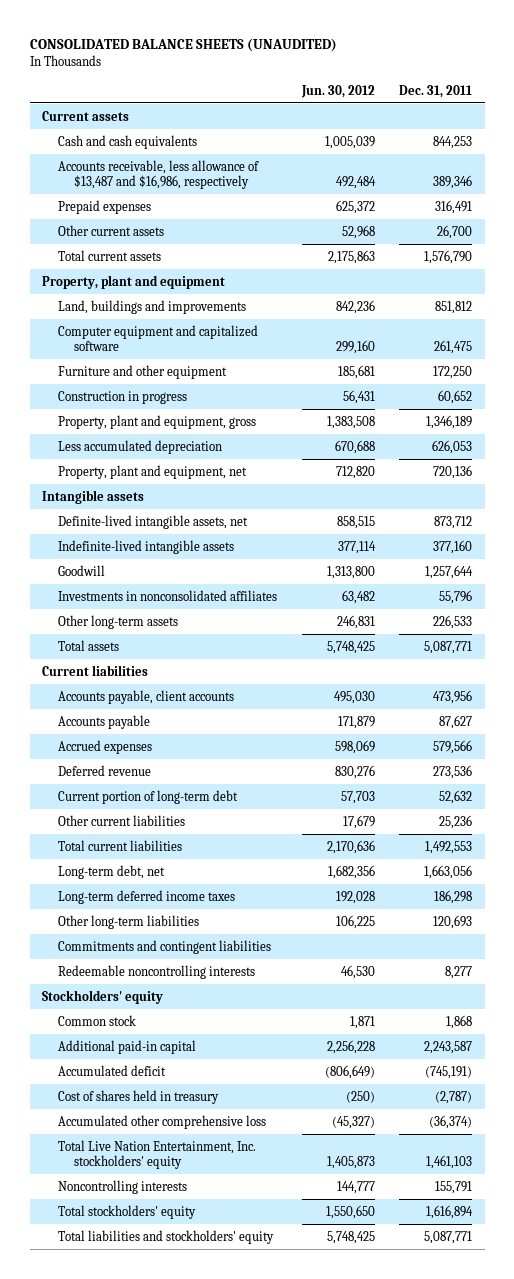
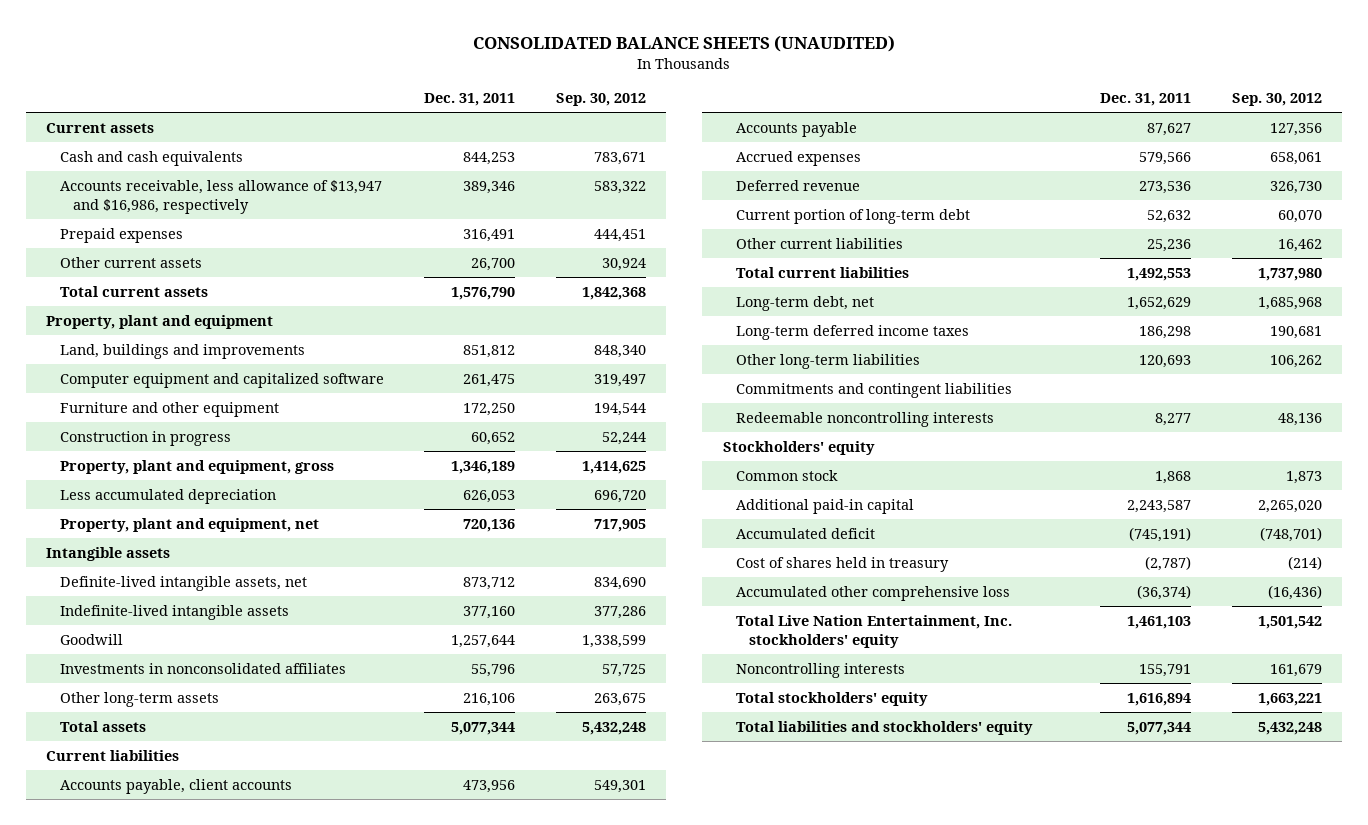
- | Jun. 30, 2012 | Dec. 31, 2011
+ | Dec. 31, 2011 | Sep. 30, 2012
- Accounts receivable, less allowance of $13,487 and $16,986, respectively | 492,484 | 389,346
+ Accounts receivable, less allowance of $13,947 and $16,986, respectively | 389,346 | 583,322
- Other long-term assets | 246,831 | 226,533
- Total assets | 5,748,425 | 5,087,771
+ Other long-term assets | 216,106 | 263,675
+ Total assets | 5,077,344 | 5,432,248
- Long-term debt, net | 1,682,356 | 1,663,056
+ Long-term debt, net | 1,652,629 | 1,685,968
- Total liabilities and stockholders' equity | 5,748,425 | 5,087,771
+ Total liabilities and stockholders' equity | 5,077,344 | 5,432,248

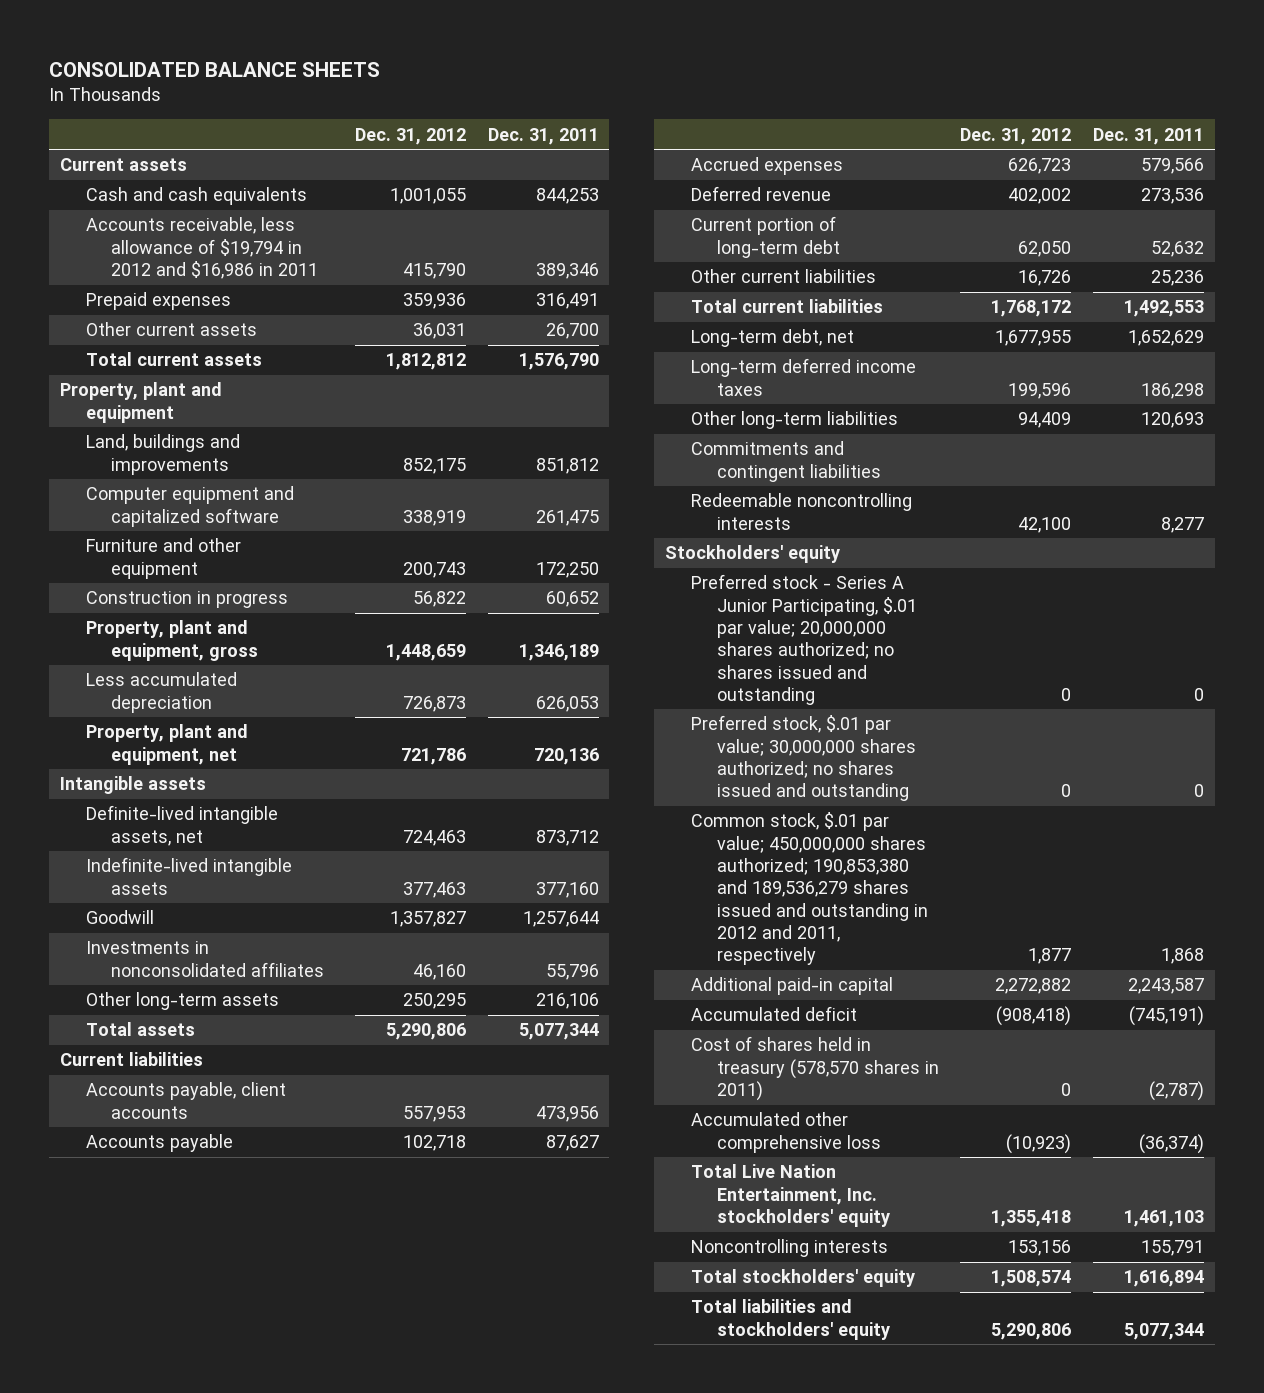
- CONSOLIDATED BALANCE SHEETS (UNAUDITED)
+ CONSOLIDATED BALANCE SHEETS
- | Dec. 31, 2011 | Sep. 30, 2012
+ | Dec. 31, 2012 | Dec. 31, 2011
- Accounts receivable, less allowance of $13,947 and $16,986, respectively | 389,346 | 583,322
+ Accounts receivable, less allowance of $19,794 in 2012 and $16,986 in 2011 | 415,790 | 389,346
- Common stock | 1,868 | 1,873
+ Preferred stock - Series A Junior Participating, $.01 par value; 20,000,000 shares authorized; no shares issued and outstanding | 0 | 0
+ Preferred stock, $.01 par value; 30,000,000 shares authorized; no shares issued and outstanding | 0 | 0
+ Common stock, $.01 par value; 450,000,000 shares authorized; 190,853,380 and 189,536,279 shares issued and outstanding in 2012 and 2011, respectively | 1,877 | 1,868
- Cost of shares held in treasury | (2,787) | (214)
+ Cost of shares held in treasury (578,570 shares in 2011) | 0 | (2,787)

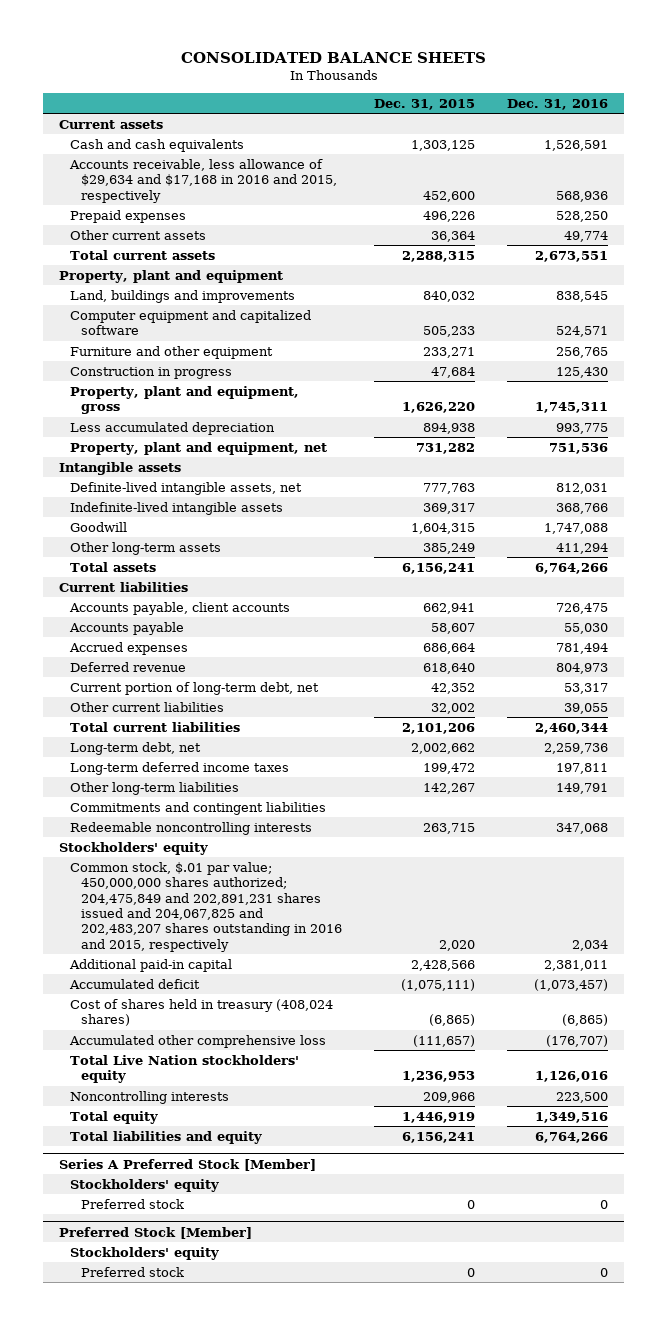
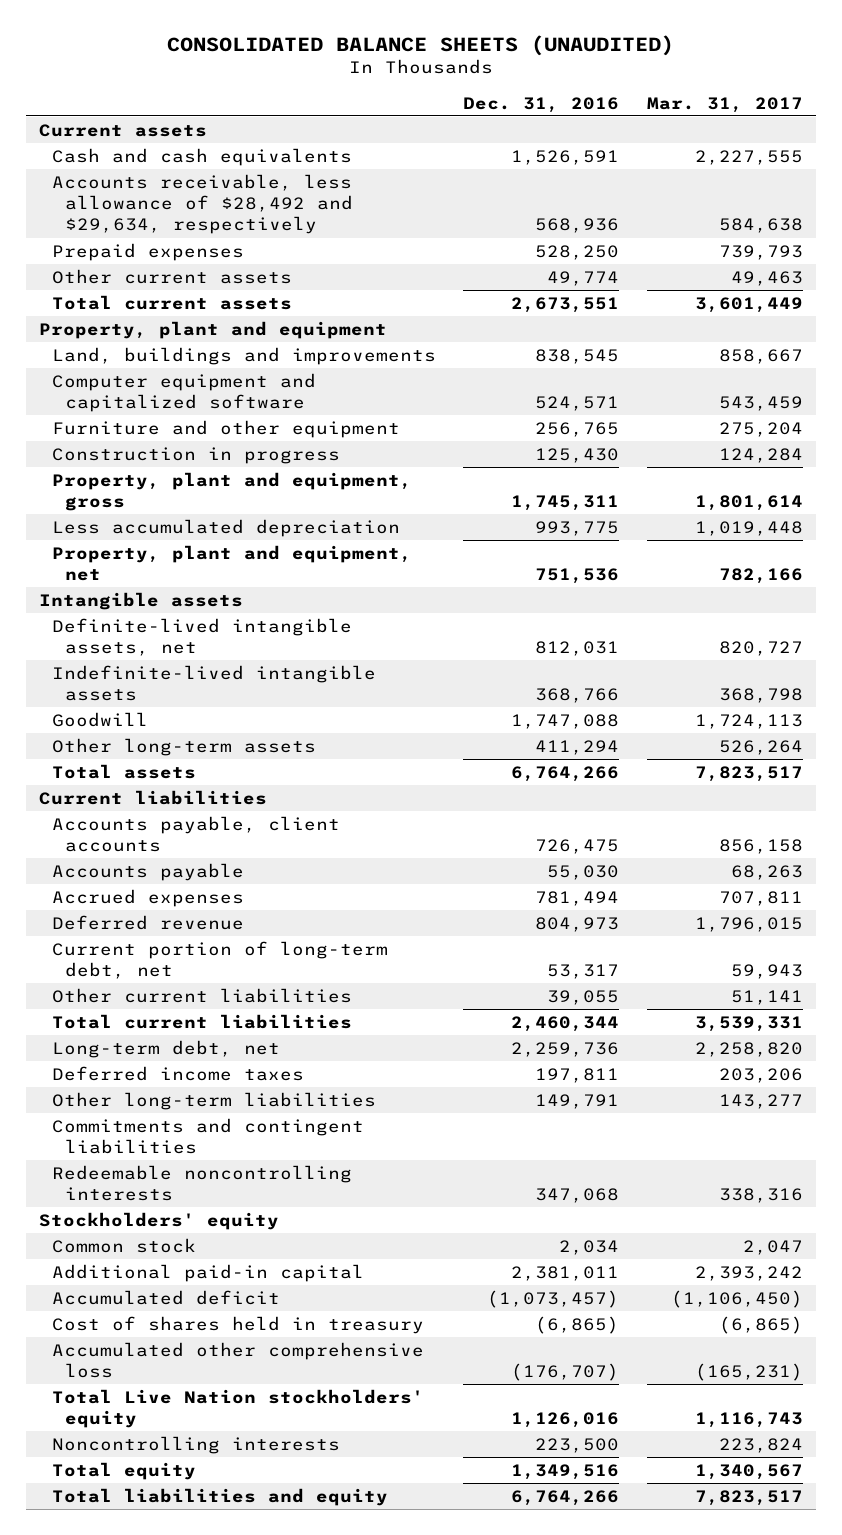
- CONSOLIDATED BALANCE SHEETS
+ CONSOLIDATED BALANCE SHEETS (UNAUDITED)
- | Dec. 31, 2015 | Dec. 31, 2016
+ | Dec. 31, 2016 | Mar. 31, 2017
- Accounts receivable, less allowance of $29,634 and $17,168 in 2016 and 2015, respectively | 452,600 | 568,936
+ Accounts receivable, less allowance of $28,492 and $29,634, respectively | 568,936 | 584,638
- Long-term deferred income taxes | 199,472 | 197,811
+ Deferred income taxes | 197,811 | 203,206
- Common stock, $.01 par value; 450,000,000 shares authorized; 204,475,849 and 202,891,231 shares issued and 204,067,825 and 202,483,207 shares outstanding in 2016 and 2015, respectively | 2,020 | 2,034
+ Common stock | 2,034 | 2,047
- Cost of shares held in treasury (408,024 shares) | (6,865) | (6,865)
+ Cost of shares held in treasury | (6,865) | (6,865)
- Series A Preferred Stock [Member]
- Stockholders' equity
- Preferred stock | 0 | 0
- Preferred Stock [Member]
- Stockholders' equity
- Preferred stock | 0 | 0

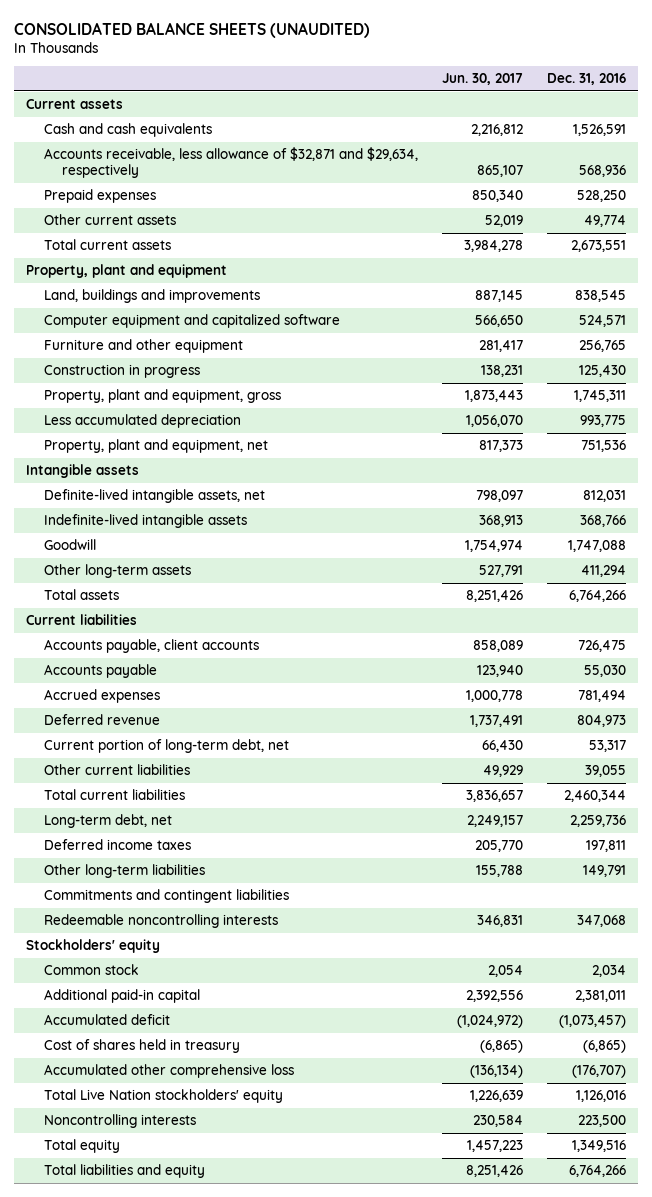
- | Dec. 31, 2016 | Mar. 31, 2017
+ | Jun. 30, 2017 | Dec. 31, 2016
- Accounts receivable, less allowance of $28,492 and $29,634, respectively | 568,936 | 584,638
+ Accounts receivable, less allowance of $32,871 and $29,634, respectively | 865,107 | 568,936

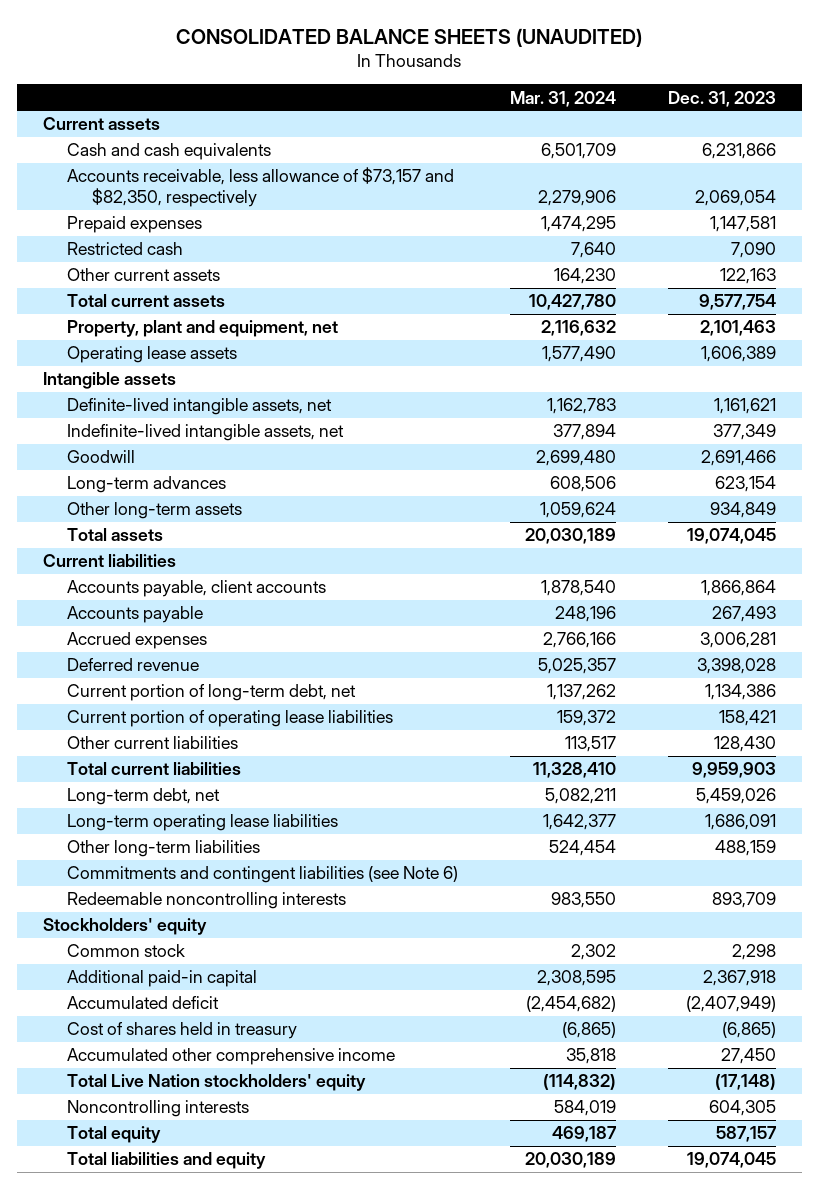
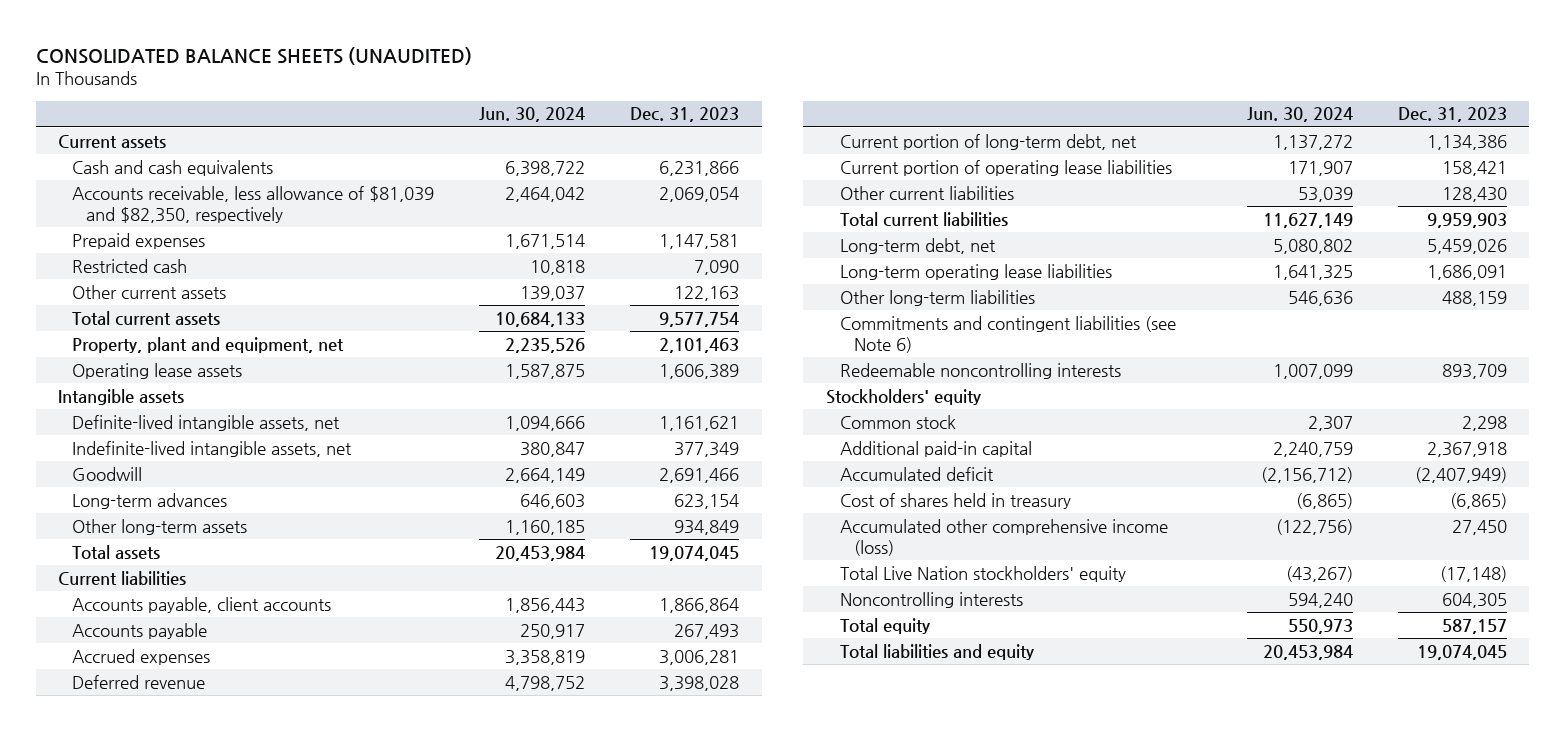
- | Mar. 31, 2024 | Dec. 31, 2023
+ | Jun. 30, 2024 | Dec. 31, 2023
- Accounts receivable, less allowance of $73,157 and $82,350, respectively | 2,279,906 | 2,069,054
+ Accounts receivable, less allowance of $81,039 and $82,350, respectively | 2,464,042 | 2,069,054
- Accumulated other comprehensive income | 35,818 | 27,450
+ Accumulated other comprehensive income (loss) | (122,756) | 27,450

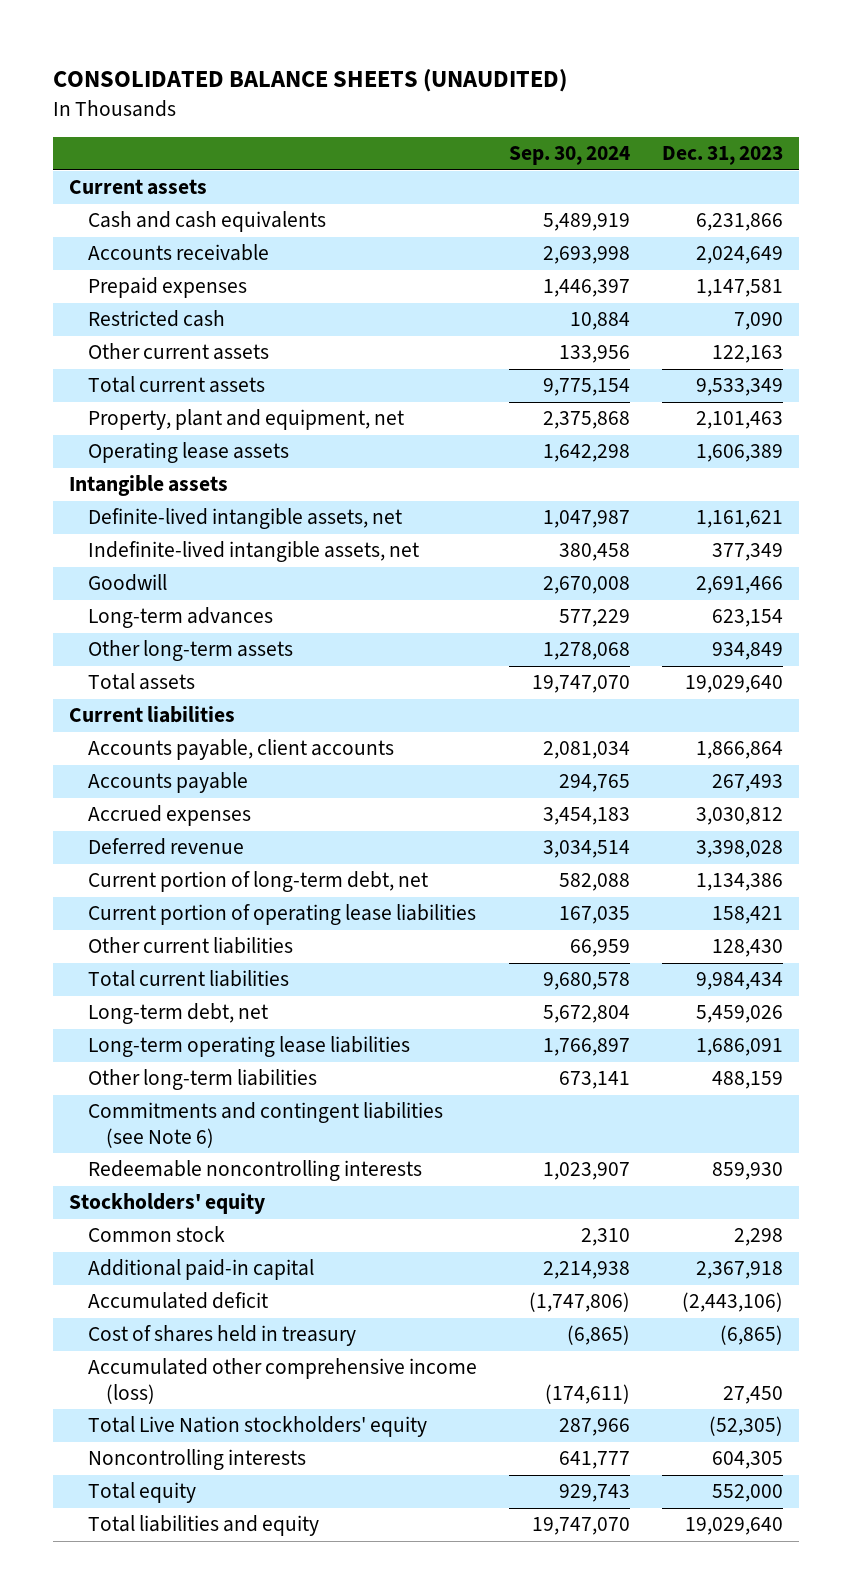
- | Jun. 30, 2024 | Dec. 31, 2023
+ | Sep. 30, 2024 | Dec. 31, 2023
- Accounts receivable, less allowance of $81,039 and $82,350, respectively | 2,464,042 | 2,069,054
+ Accounts receivable | 2,693,998 | 2,024,649
- Total current assets | 10,684,133 | 9,577,754
+ Total current assets | 9,775,154 | 9,533,349
- Total assets | 20,453,984 | 19,074,045
+ Total assets | 19,747,070 | 19,029,640
- Accrued expenses | 3,358,819 | 3,006,281
+ Accrued expenses | 3,454,183 | 3,030,812
- Total current liabilities | 11,627,149 | 9,959,903
+ Total current liabilities | 9,680,578 | 9,984,434
- Redeemable noncontrolling interests | 1,007,099 | 893,709
+ Redeemable noncontrolling interests | 1,023,907 | 859,930
- Accumulated deficit | (2,156,712) | (2,407,949)
+ Accumulated deficit | (1,747,806) | (2,443,106)
- Total Live Nation stockholders' equity | (43,267) | (17,148)
+ Total Live Nation stockholders' equity | 287,966 | (52,305)
- Total equity | 550,973 | 587,157
- Total liabilities and equity | 20,453,984 | 19,074,045
+ Total equity | 929,743 | 552,000
+ Total liabilities and equity | 19,747,070 | 19,029,640

